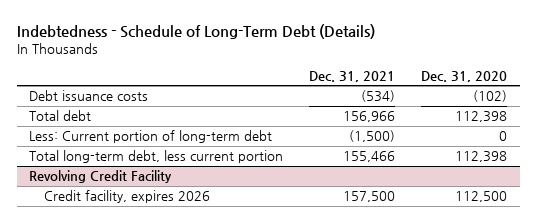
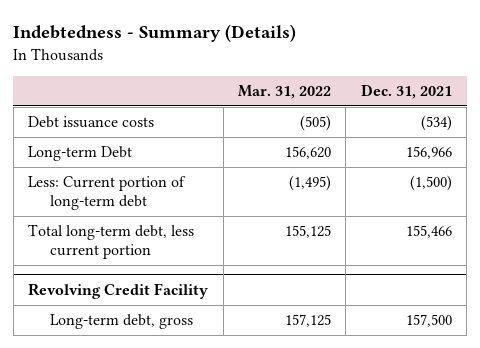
- Indebtedness - Schedule of Long-Term Debt (Details)
+ Indebtedness - Summary (Details)
- | Dec. 31, 2021 | Dec. 31, 2020
+ | Mar. 31, 2022 | Dec. 31, 2021
- Total debt | 156,966 | 112,398
+ Long-term Debt | 156,620 | 156,966
@ Revolving Credit Facility
- Credit facility, expires 2026 | 157,500 | 112,500
+ Long-term debt, gross | 157,125 | 157,500

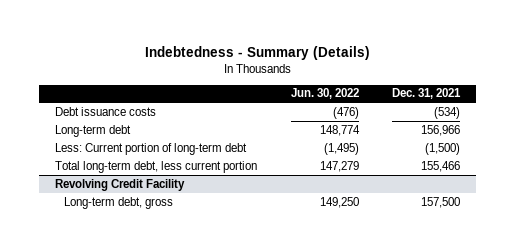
- | Mar. 31, 2022 | Dec. 31, 2021
+ | Jun. 30, 2022 | Dec. 31, 2021
- Long-term Debt | 156,620 | 156,966
+ Long-term debt | 148,774 | 156,966

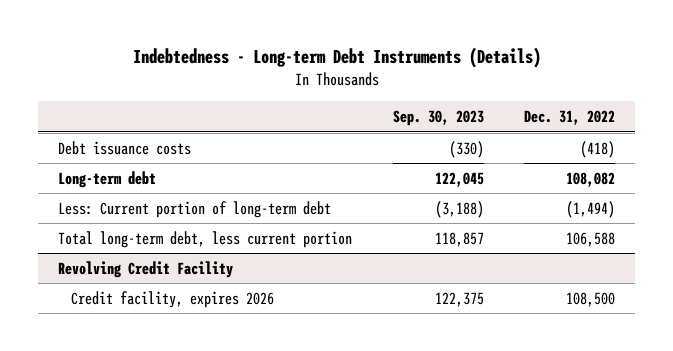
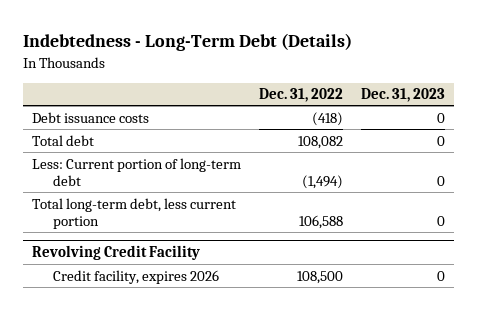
- Indebtedness - Long-term Debt Instruments (Details)
+ Indebtedness - Long-Term Debt (Details)
- | Sep. 30, 2023 | Dec. 31, 2022
+ | Dec. 31, 2022 | Dec. 31, 2023
- Long-term debt | 122,045 | 108,082
+ Total debt | 108,082 | 0

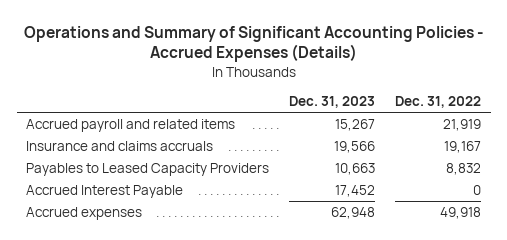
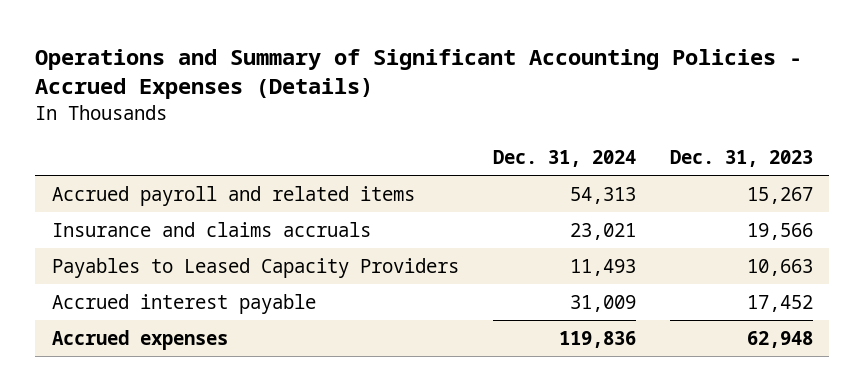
- | Dec. 31, 2023 | Dec. 31, 2022
+ | Dec. 31, 2024 | Dec. 31, 2023
- Accrued Interest Payable | 17,452 | 0
+ Accrued interest payable | 31,009 | 17,452

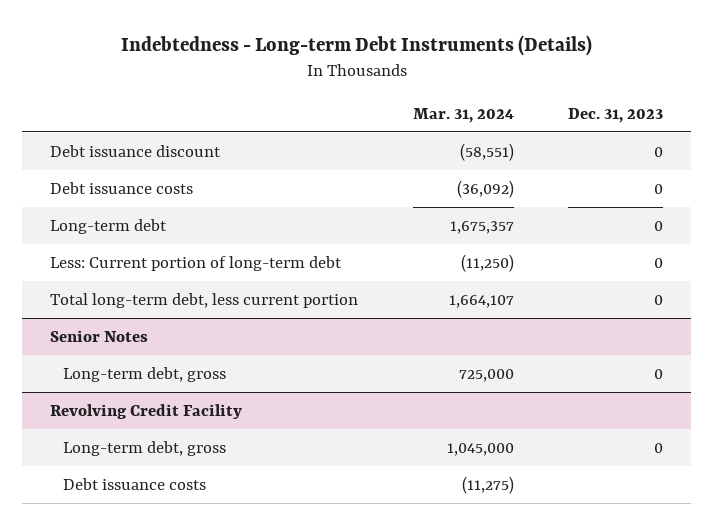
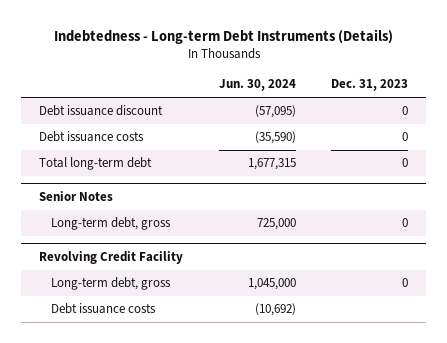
- | Mar. 31, 2024 | Dec. 31, 2023
+ | Jun. 30, 2024 | Dec. 31, 2023
- Long-term debt | 1,675,357 | 0
- Less: Current portion of long-term debt | (11,250) | 0
- Total long-term debt, less current portion | 1,664,107 | 0
+ Total long-term debt | 1,677,315 | 0

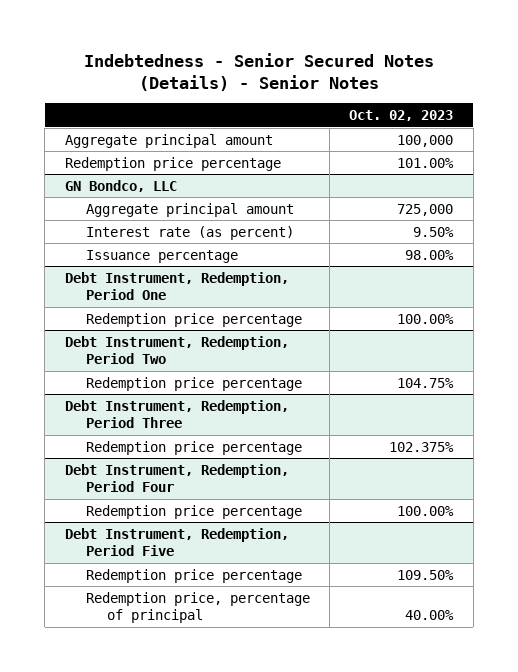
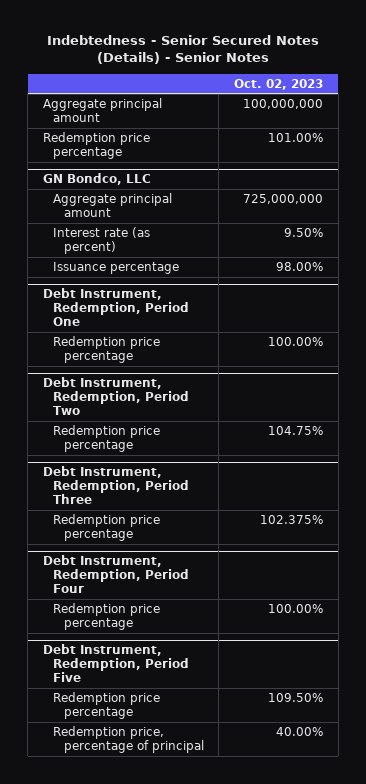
- Aggregate principal amount | 100,000
+ Aggregate principal amount | 100,000,000
@ GN Bondco, LLC
- Aggregate principal amount | 725,000
+ Aggregate principal amount | 725,000,000

